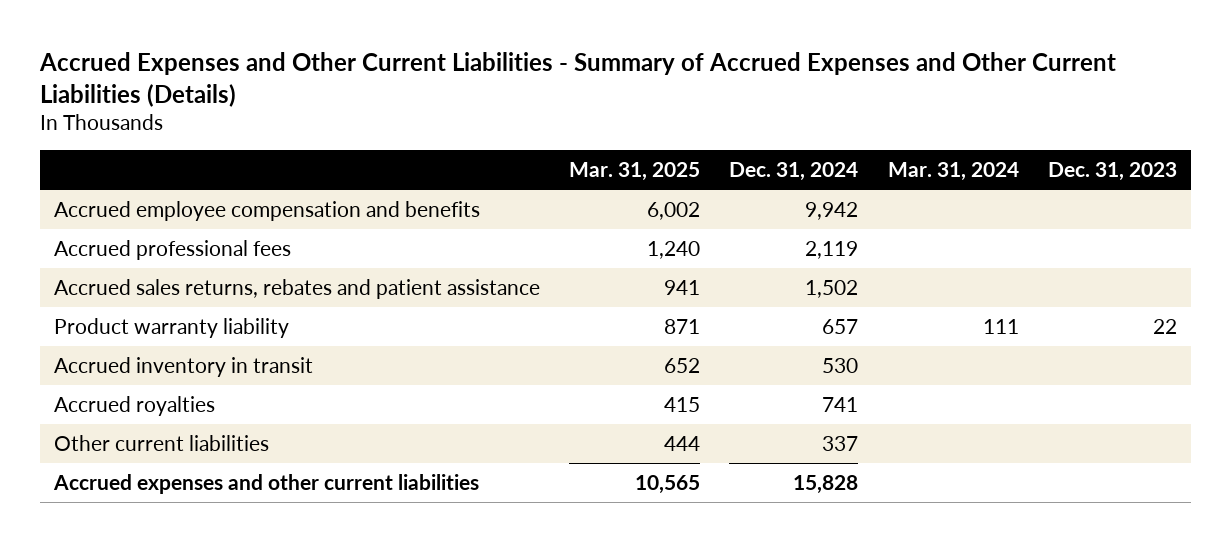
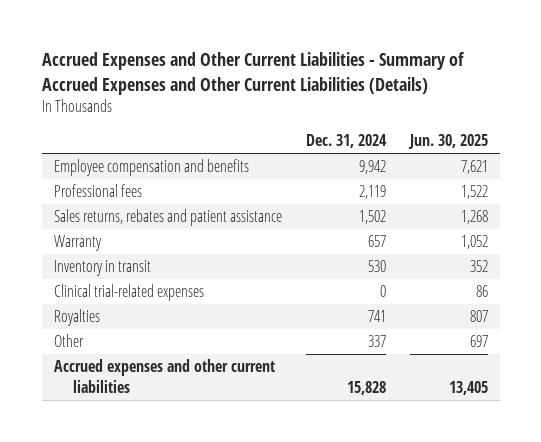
- | Mar. 31, 2025 | Dec. 31, 2024 | Mar. 31, 2024 | Dec. 31, 2023
+ | Dec. 31, 2024 | Jun. 30, 2025
- Accrued employee compensation and benefits | 6,002 | 9,942 | |
- Accrued professional fees | 1,240 | 2,119 | |
- Accrued sales returns, rebates and patient assistance | 941 | 1,502 | |
- Product warranty liability | 871 | 657 | 111 | 22
- Accrued inventory in transit | 652 | 530 | |
- Accrued royalties | 415 | 741 | |
- Other current liabilities | 444 | 337 | |
+ Employee compensation and benefits | 9,942 | 7,621
+ Professional fees | 2,119 | 1,522
+ Sales returns, rebates and patient assistance | 1,502 | 1,268
+ Warranty | 657 | 1,052
+ Inventory in transit | 530 | 352
+ Clinical trial-related expenses | 0 | 86
+ Royalties | 741 | 807
+ Other | 337 | 697

